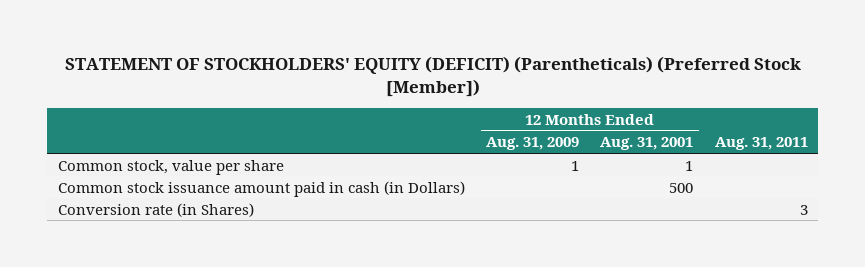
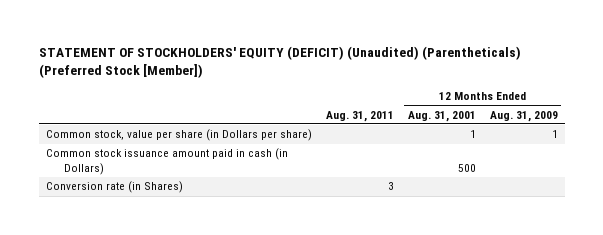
- STATEMENT OF STOCKHOLDERS' EQUITY (DEFICIT) (Parentheticals) (Preferred Stock [Member])
+ STATEMENT OF STOCKHOLDERS' EQUITY (DEFICIT) (Unaudited) (Parentheticals) (Preferred Stock [Member])
- | 12 Months Ended Aug. 31, 2009 | 12 Months Ended Aug. 31, 2001 | Aug. 31, 2011
+ | Aug. 31, 2011 | 12 Months Ended Aug. 31, 2001 | 12 Months Ended Aug. 31, 2009
- Common stock, value per share | 1 | 1 |
+ Common stock, value per share (in Dollars per share) | | 1 | 1

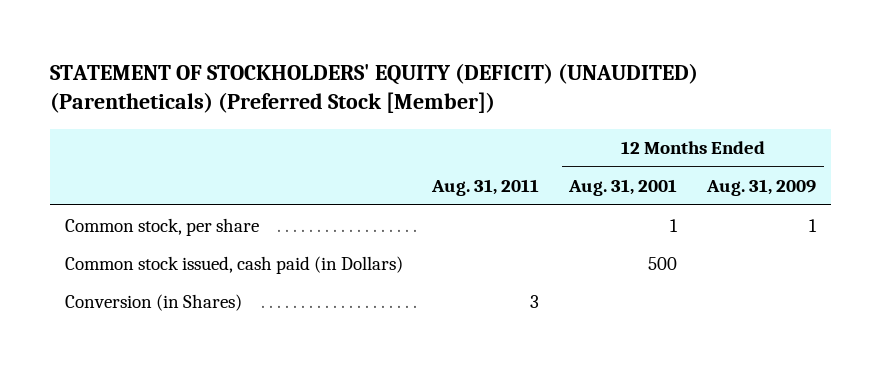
- STATEMENT OF STOCKHOLDERS' EQUITY (DEFICIT) (Unaudited) (Parentheticals) (Preferred Stock [Member])
+ STATEMENT OF STOCKHOLDERS' EQUITY (DEFICIT) (UNAUDITED) (Parentheticals) (Preferred Stock [Member])
- Common stock, value per share (in Dollars per share) | | 1 | 1
- Common stock issuance amount paid in cash (in Dollars) | | 500 |
- Conversion rate (in Shares) | 3 | |
+ Common stock, per share | | 1 | 1
+ Common stock issued, cash paid (in Dollars) | | 500 |
+ Conversion (in Shares) | 3 | |

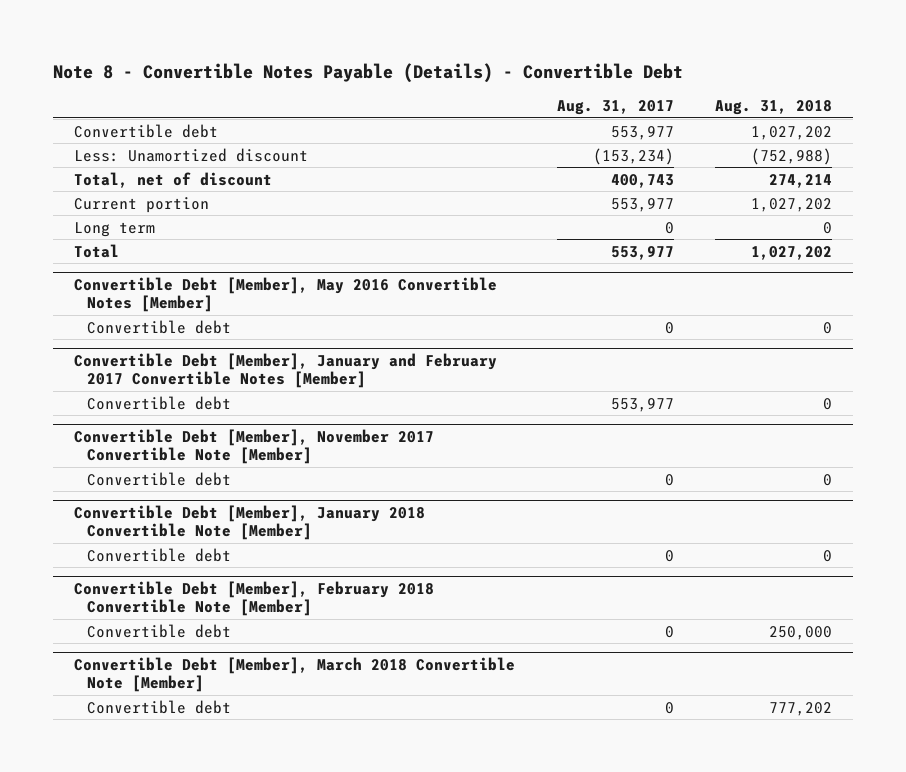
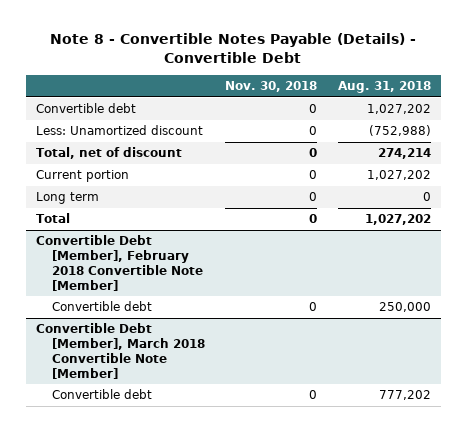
- | Aug. 31, 2017 | Aug. 31, 2018
+ | Nov. 30, 2018 | Aug. 31, 2018
- Convertible Debt [Member], May 2016 Convertible Notes [Member]
- Convertible debt | 0 | 0
- Convertible Debt [Member], January and February 2017 Convertible Notes [Member]
- Convertible debt | 553,977 | 0
- Convertible Debt [Member], November 2017 Convertible Note [Member]
- Convertible debt | 0 | 0
- Convertible Debt [Member], January 2018 Convertible Note [Member]
- Convertible debt | 0 | 0

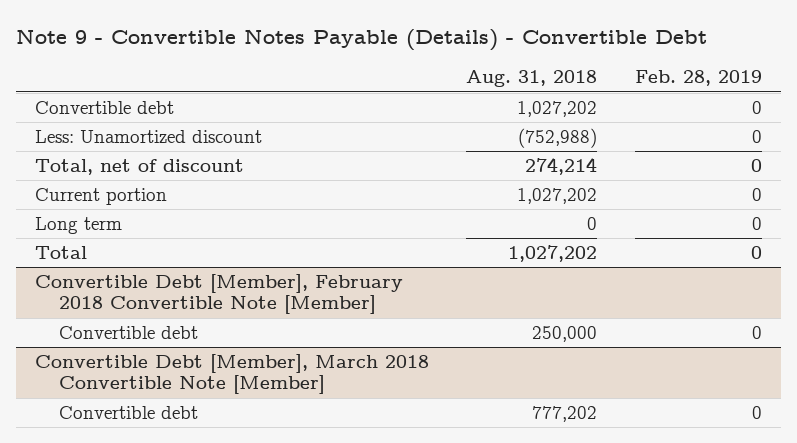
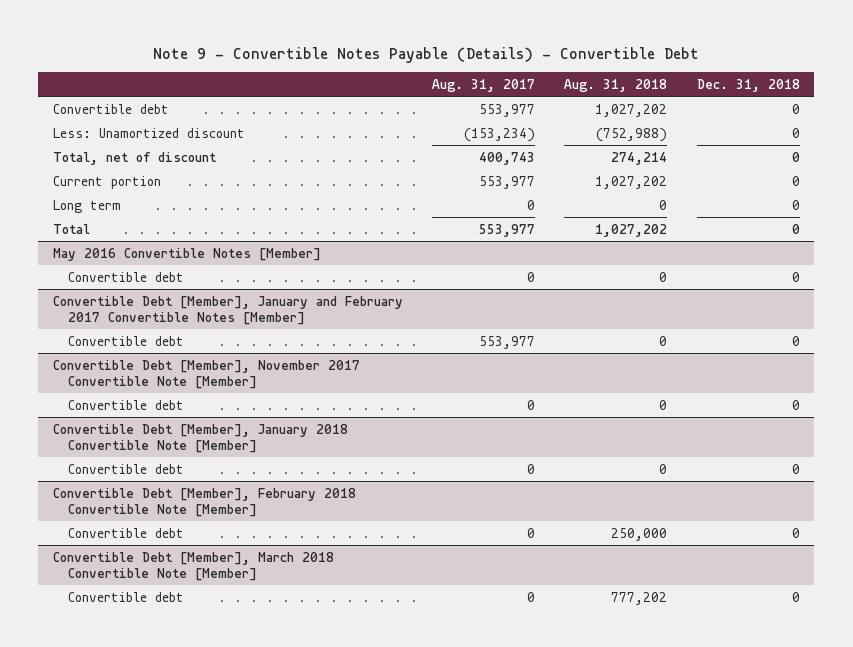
- | Aug. 31, 2018 | Feb. 28, 2019
+ | Aug. 31, 2017 | Aug. 31, 2018 | Dec. 31, 2018
+ May 2016 Convertible Notes [Member]
+ Convertible debt | 0 | 0 | 0
+ Convertible Debt [Member], January and February 2017 Convertible Notes [Member]
+ Convertible debt | 553,977 | 0 | 0
+ Convertible Debt [Member], November 2017 Convertible Note [Member]
+ Convertible debt | 0 | 0 | 0
+ Convertible Debt [Member], January 2018 Convertible Note [Member]
+ Convertible debt | 0 | 0 | 0

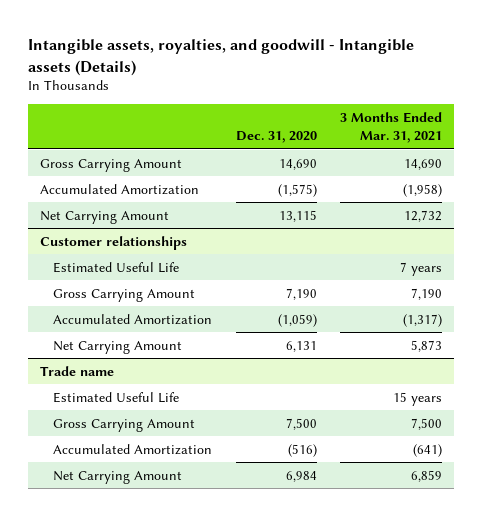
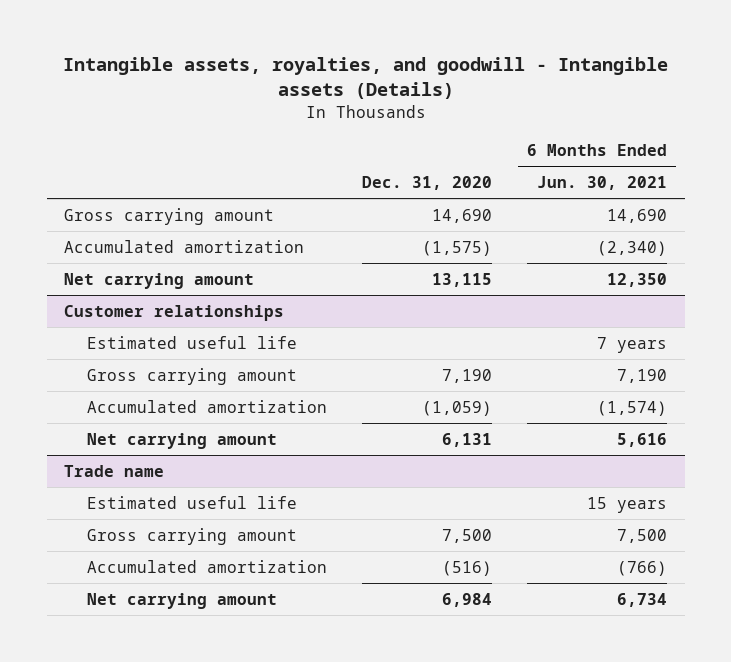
- | Dec. 31, 2020 | 3 Months Ended Mar. 31, 2021
+ | Dec. 31, 2020 | 6 Months Ended Jun. 30, 2021
- Gross Carrying Amount | 14,690 | 14,690
- Accumulated Amortization | (1,575) | (1,958)
- Net Carrying Amount | 13,115 | 12,732
+ Gross carrying amount | 14,690 | 14,690
+ Accumulated amortization | (1,575) | (2,340)
+ Net carrying amount | 13,115 | 12,350
@ Customer relationships
- Estimated Useful Life | | 7 years
- Gross Carrying Amount | 7,190 | 7,190
- Accumulated Amortization | (1,059) | (1,317)
- Net Carrying Amount | 6,131 | 5,873
+ Estimated useful life | | 7 years
+ Gross carrying amount | 7,190 | 7,190
+ Accumulated amortization | (1,059) | (1,574)
+ Net carrying amount | 6,131 | 5,616
@ Trade name
- Estimated Useful Life | | 15 years
- Gross Carrying Amount | 7,500 | 7,500
- Accumulated Amortization | (516) | (641)
- Net Carrying Amount | 6,984 | 6,859
+ Estimated useful life | | 15 years
+ Gross carrying amount | 7,500 | 7,500
+ Accumulated amortization | (516) | (766)
+ Net carrying amount | 6,984 | 6,734

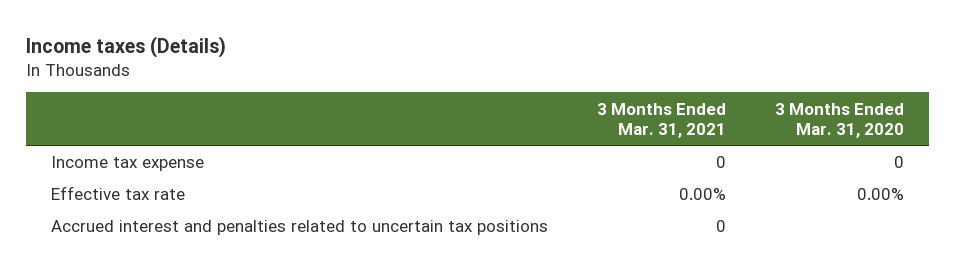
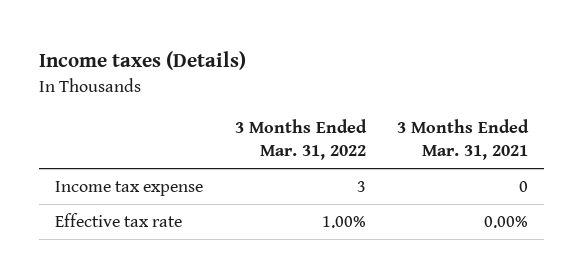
- | 3 Months Ended Mar. 31, 2021 | 3 Months Ended Mar. 31, 2020
+ | 3 Months Ended Mar. 31, 2022 | 3 Months Ended Mar. 31, 2021
- Accrued interest and penalties related to uncertain tax positions | 0 |

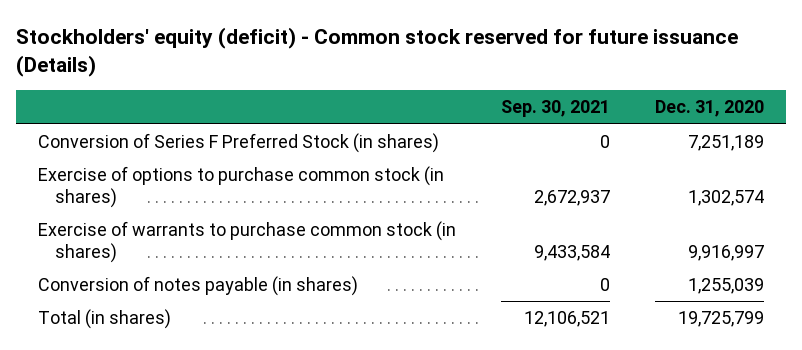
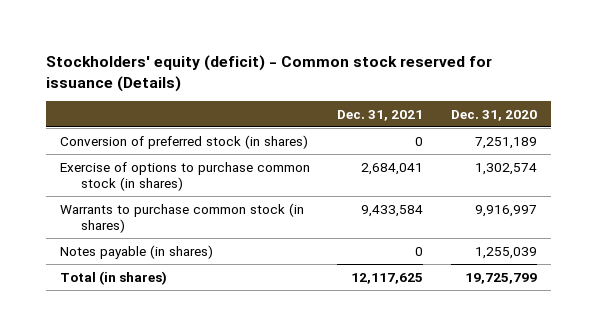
- Stockholders' equity (deficit) - Common stock reserved for future issuance (Details)
+ Stockholders' equity (deficit) - Common stock reserved for issuance (Details)
- | Sep. 30, 2021 | Dec. 31, 2020
+ | Dec. 31, 2021 | Dec. 31, 2020
- Conversion of Series F Preferred Stock (in shares) | 0 | 7,251,189
+ Conversion of preferred stock (in shares) | 0 | 7,251,189
- Exercise of warrants to purchase common stock (in shares) | 9,433,584 | 9,916,997
- Conversion of notes payable (in shares) | 0 | 1,255,039
+ Warrants to purchase common stock (in shares) | 9,433,584 | 9,916,997
+ Notes payable (in shares) | 0 | 1,255,039

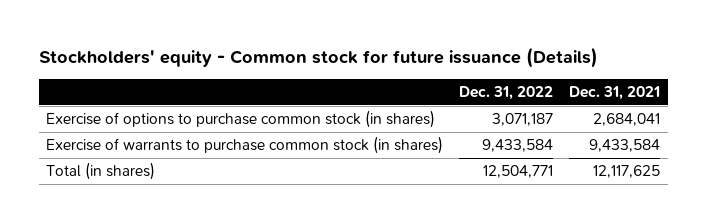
- Stockholders' equity (deficit) - Common stock reserved for issuance (Details)
+ Stockholders' equity - Common stock for future issuance (Details)
- | Dec. 31, 2021 | Dec. 31, 2020
+ | Dec. 31, 2022 | Dec. 31, 2021
- Conversion of preferred stock (in shares) | 0 | 7,251,189
- Warrants to purchase common stock (in shares) | 9,433,584 | 9,916,997
- Notes payable (in shares) | 0 | 1,255,039
+ Exercise of warrants to purchase common stock (in shares) | 9,433,584 | 9,433,584

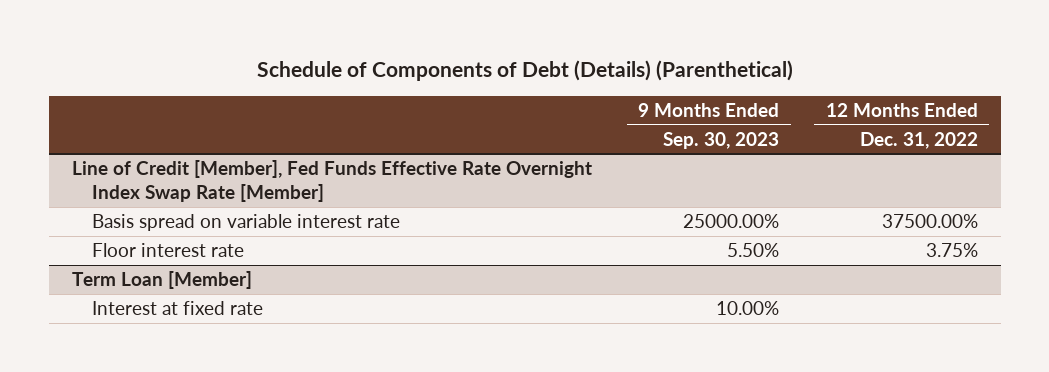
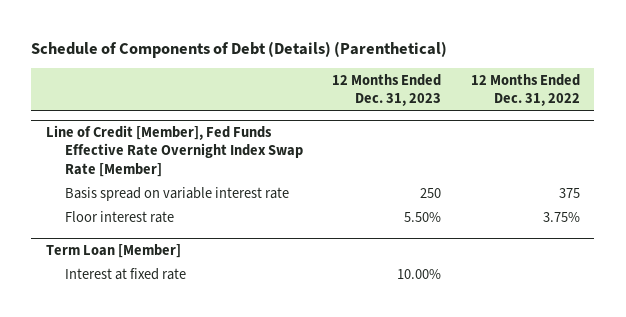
- | 9 Months Ended Sep. 30, 2023 | 12 Months Ended Dec. 31, 2022
+ | 12 Months Ended Dec. 31, 2023 | 12 Months Ended Dec. 31, 2022
@ Line of Credit [Member], Fed Funds Effective Rate Overnight Index Swap Rate [Member]
- Basis spread on variable interest rate | 25000.00% | 37500.00%
+ Basis spread on variable interest rate | 250 | 375

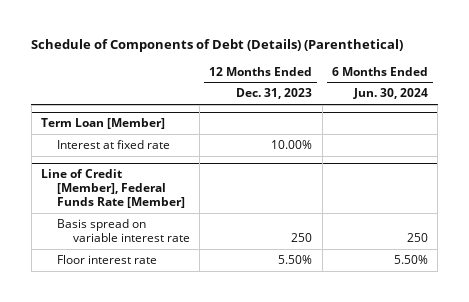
- | 12 Months Ended Dec. 31, 2023 | 12 Months Ended Dec. 31, 2022
+ | 12 Months Ended Dec. 31, 2023 | 6 Months Ended Jun. 30, 2024
- Line of Credit [Member], Fed Funds Effective Rate Overnight Index Swap Rate [Member]
- Basis spread on variable interest rate | 250 | 375
- Floor interest rate | 5.50% | 3.75%
+ Line of Credit [Member], Federal Funds Rate [Member]
+ Basis spread on variable interest rate | 250 | 250
+ Floor interest rate | 5.50% | 5.50%

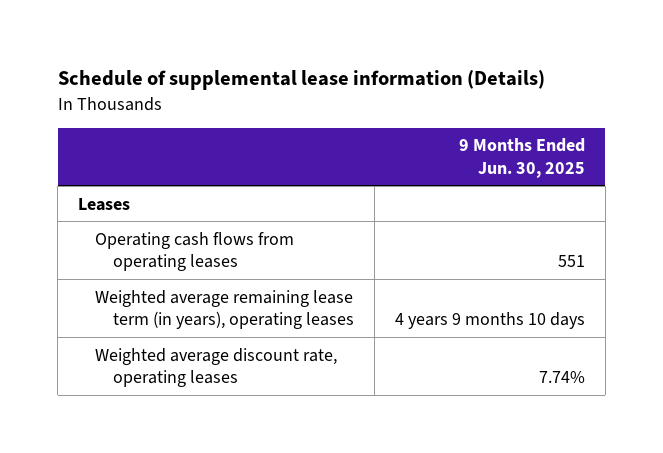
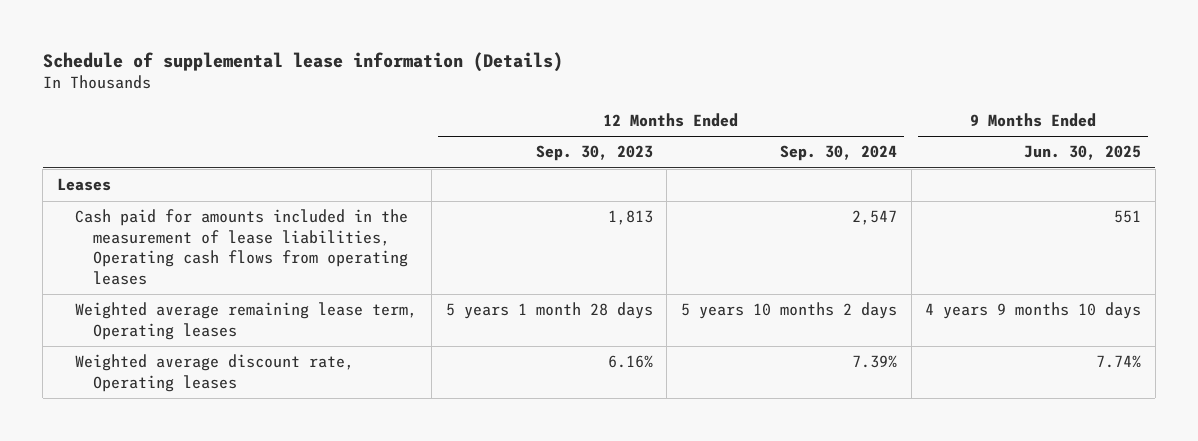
- | 9 Months Ended Jun. 30, 2025
+ | 12 Months Ended Sep. 30, 2023 | 12 Months Ended Sep. 30, 2024 | 9 Months Ended Jun. 30, 2025
- Operating cash flows from operating leases | 551
- Weighted average remaining lease term (in years), operating leases | 4 years 9 months 10 days
- Weighted average discount rate, operating leases | 7.74%
+ Cash paid for amounts included in the measurement of lease liabilities, Operating cash flows from operating leases | 1,813 | 2,547 | 551
+ Weighted average remaining lease term, Operating leases | 5 years 1 month 28 days | 5 years 10 months 2 days | 4 years 9 months 10 days
+ Weighted average discount rate, Operating leases | 6.16% | 7.39% | 7.74%

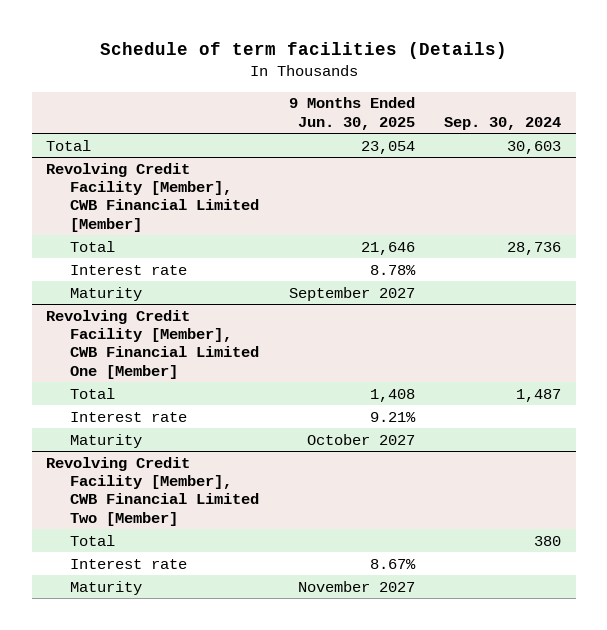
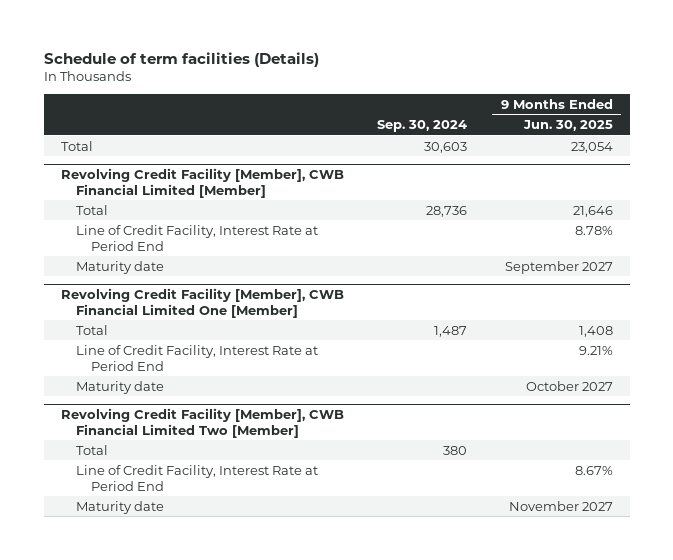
- | 9 Months Ended Jun. 30, 2025 | Sep. 30, 2024
+ | Sep. 30, 2024 | 9 Months Ended Jun. 30, 2025
@ Revolving Credit Facility [Member], CWB Financial Limited [Member]
- Interest rate | 8.78% |
- Maturity | September 2027 |
+ Line of Credit Facility, Interest Rate at Period End | | 8.78%
+ Maturity date | | September 2027
@ Revolving Credit Facility [Member], CWB Financial Limited One [Member]
- Interest rate | 9.21% |
- Maturity | October 2027 |
+ Line of Credit Facility, Interest Rate at Period End | | 9.21%
+ Maturity date | | October 2027
@ Revolving Credit Facility [Member], CWB Financial Limited Two [Member]
- Interest rate | 8.67% |
- Maturity | November 2027 |
+ Line of Credit Facility, Interest Rate at Period End | | 8.67%
+ Maturity date | | November 2027

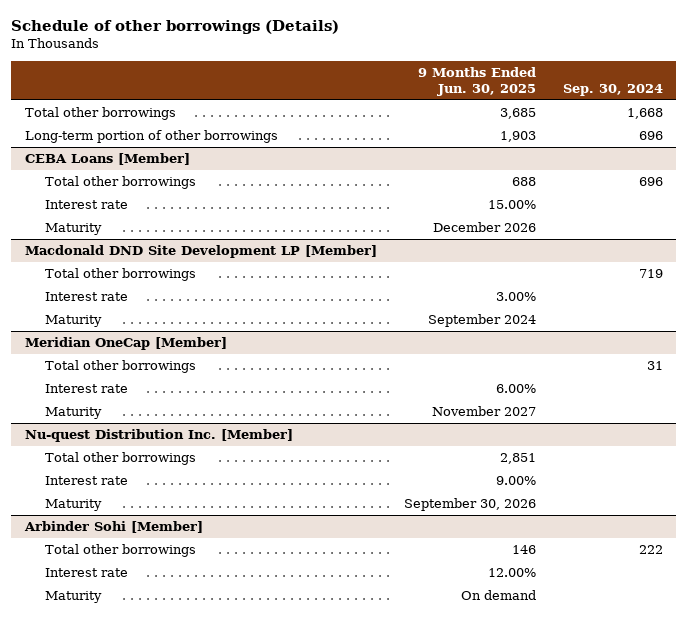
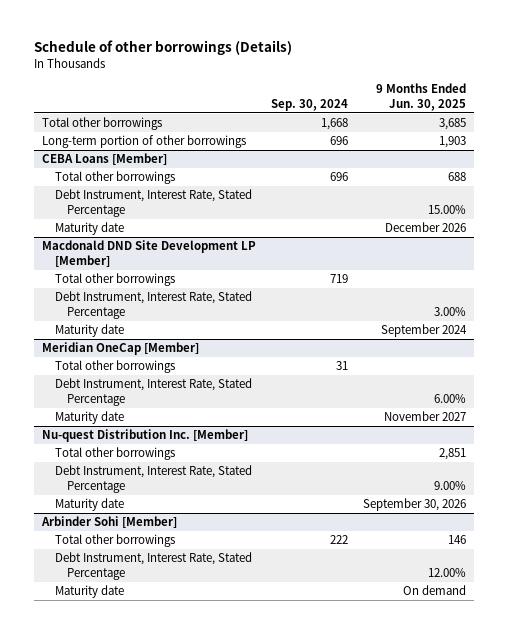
- | 9 Months Ended Jun. 30, 2025 | Sep. 30, 2024
+ | Sep. 30, 2024 | 9 Months Ended Jun. 30, 2025
@ CEBA Loans [Member]
- Interest rate | 15.00% |
- Maturity | December 2026 |
+ Debt Instrument, Interest Rate, Stated Percentage | | 15.00%
+ Maturity date | | December 2026
@ Macdonald DND Site Development LP [Member]
- Interest rate | 3.00% |
- Maturity | September 2024 |
+ Debt Instrument, Interest Rate, Stated Percentage | | 3.00%
+ Maturity date | | September 2024
@ Meridian OneCap [Member]
- Interest rate | 6.00% |
- Maturity | November 2027 |
+ Debt Instrument, Interest Rate, Stated Percentage | | 6.00%
+ Maturity date | | November 2027
@ Nu-quest Distribution Inc. [Member]
- Interest rate | 9.00% |
- Maturity | September 30, 2026 |
+ Debt Instrument, Interest Rate, Stated Percentage | | 9.00%
+ Maturity date | | September 30, 2026
@ Arbinder Sohi [Member]
- Interest rate | 12.00% |
- Maturity | On demand |
+ Debt Instrument, Interest Rate, Stated Percentage | | 12.00%
+ Maturity date | | On demand

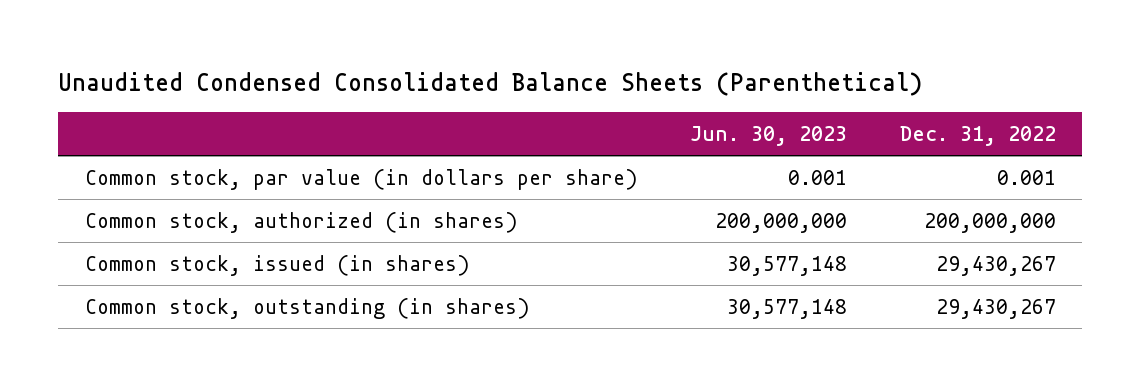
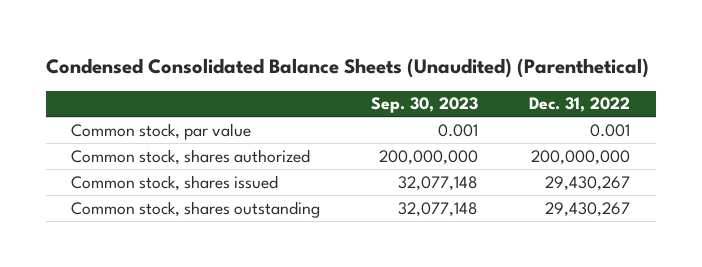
- Unaudited Condensed Consolidated Balance Sheets (Parenthetical)
+ Condensed Consolidated Balance Sheets (Unaudited) (Parenthetical)
- | Jun. 30, 2023 | Dec. 31, 2022
+ | Sep. 30, 2023 | Dec. 31, 2022
- Common stock, par value (in dollars per share) | 0.001 | 0.001
- Common stock, authorized (in shares) | 200,000,000 | 200,000,000
- Common stock, issued (in shares) | 30,577,148 | 29,430,267
- Common stock, outstanding (in shares) | 30,577,148 | 29,430,267
+ Common stock, par value | 0.001 | 0.001
+ Common stock, shares authorized | 200,000,000 | 200,000,000
+ Common stock, shares issued | 32,077,148 | 29,430,267
+ Common stock, shares outstanding | 32,077,148 | 29,430,267

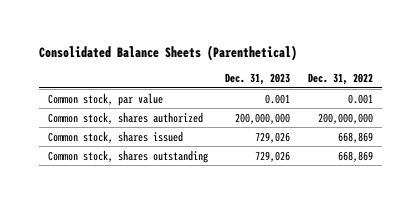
- Condensed Consolidated Balance Sheets (Unaudited) (Parenthetical)
+ Consolidated Balance Sheets (Parenthetical)
- | Sep. 30, 2023 | Dec. 31, 2022
+ | Dec. 31, 2023 | Dec. 31, 2022
- Common stock, shares issued | 32,077,148 | 29,430,267
- Common stock, shares outstanding | 32,077,148 | 29,430,267
+ Common stock, shares issued | 729,026 | 668,869
+ Common stock, shares outstanding | 729,026 | 668,869

